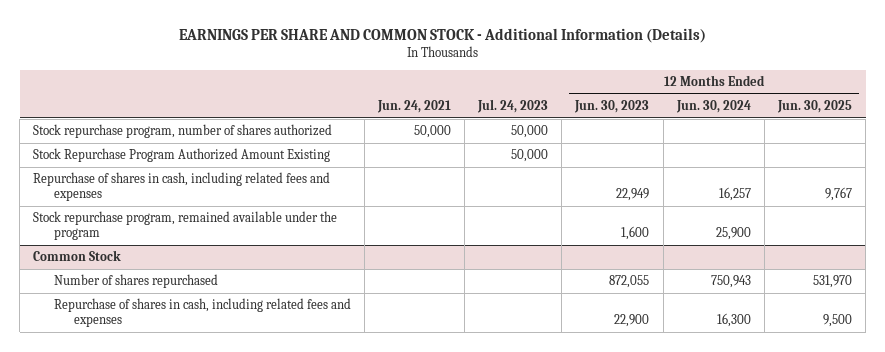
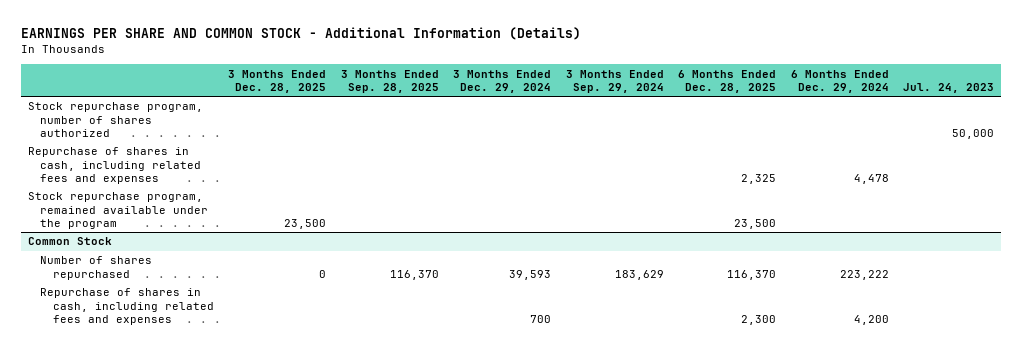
- | Jun. 24, 2021 | Jul. 24, 2023 | 12 Months Ended Jun. 30, 2023 | 12 Months Ended Jun. 30, 2024 | 12 Months Ended Jun. 30, 2025
+ | 3 Months Ended Dec. 28, 2025 | 3 Months Ended Sep. 28, 2025 | 3 Months Ended Dec. 29, 2024 | 3 Months Ended Sep. 29, 2024 | 6 Months Ended Dec. 28, 2025 | 6 Months Ended Dec. 29, 2024 | Jul. 24, 2023
- Stock Repurchase Program Authorized Amount Existing | | 50,000 | | |

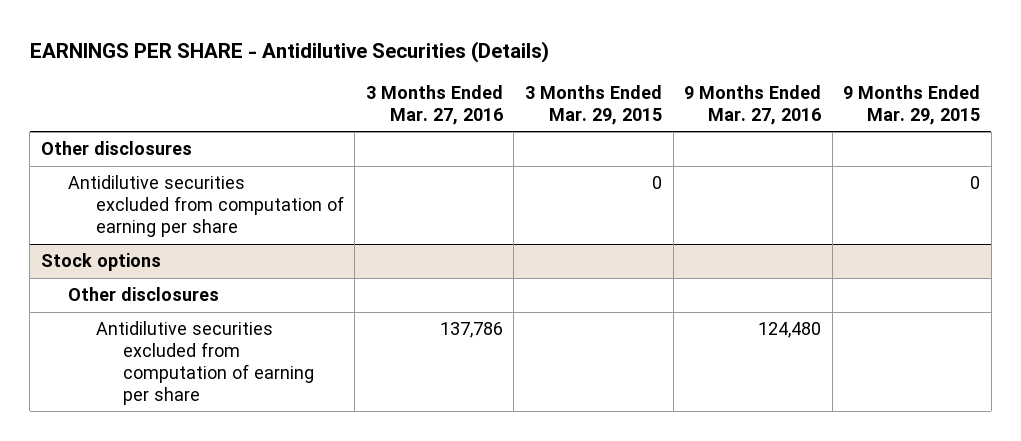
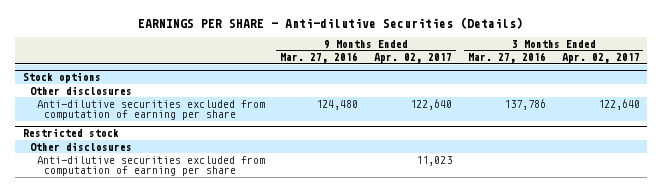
- EARNINGS PER SHARE - Antidilutive Securities (Details)
+ EARNINGS PER SHARE - Anti-dilutive Securities (Details)
- | 3 Months Ended Mar. 27, 2016 | 3 Months Ended Mar. 29, 2015 | 9 Months Ended Mar. 27, 2016 | 9 Months Ended Mar. 29, 2015
+ | 9 Months Ended Mar. 27, 2016 | 9 Months Ended Apr. 02, 2017 | 3 Months Ended Mar. 27, 2016 | 3 Months Ended Apr. 02, 2017
- Other disclosures
- Antidilutive securities excluded from computation of earning per share | | 0 | | 0
@ Stock options
- Antidilutive securities excluded from computation of earning per share | 137,786 | | 124,480 |
+ Anti-dilutive securities excluded from computation of earning per share | 124,480 | 122,640 | 137,786 | 122,640
+ Restricted stock
+ Other disclosures
+ Anti-dilutive securities excluded from computation of earning per share | | 11,023 | |

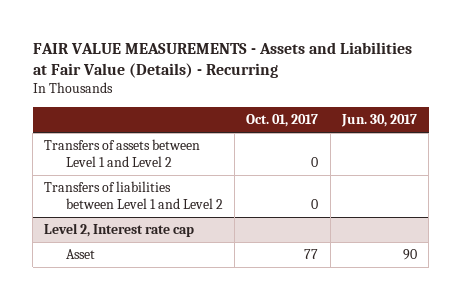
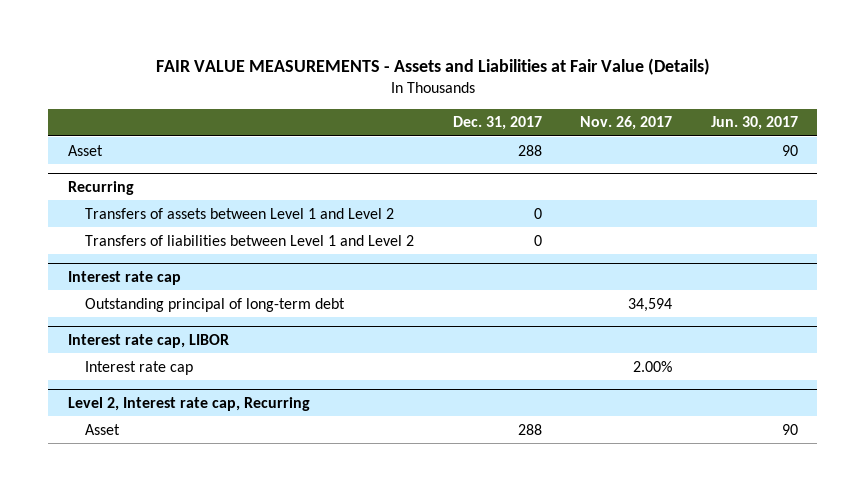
- FAIR VALUE MEASUREMENTS - Assets and Liabilities at Fair Value (Details) - Recurring
+ FAIR VALUE MEASUREMENTS - Assets and Liabilities at Fair Value (Details)
- | Oct. 01, 2017 | Jun. 30, 2017
+ | Dec. 31, 2017 | Nov. 26, 2017 | Jun. 30, 2017
- Transfers of assets between Level 1 and Level 2 | 0 |
- Transfers of liabilities between Level 1 and Level 2 | 0 |
- Level 2, Interest rate cap
+ Asset | 288 | | 90
+ Recurring
+ Transfers of assets between Level 1 and Level 2 | 0 | |
+ Transfers of liabilities between Level 1 and Level 2 | 0 | |
+ Interest rate cap
+ Outstanding principal of long-term debt | | 34,594 |
+ Interest rate cap, LIBOR
+ Interest rate cap | | 2.00% |
+ Level 2, Interest rate cap, Recurring

